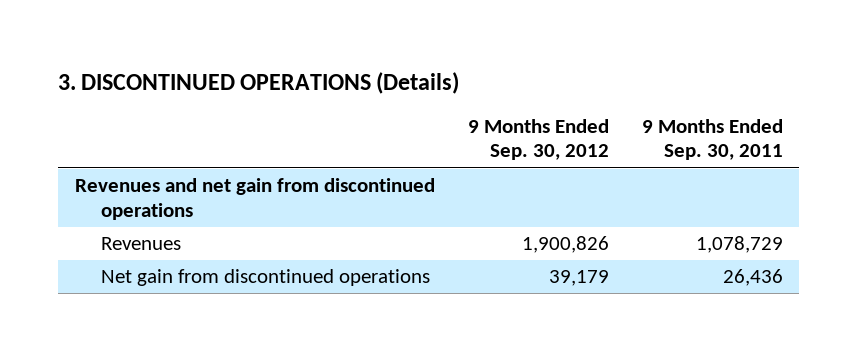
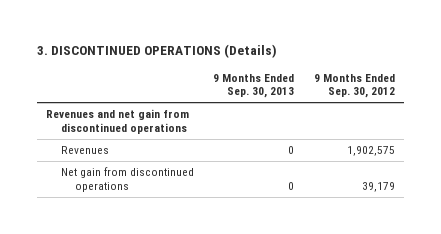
- | 9 Months Ended Sep. 30, 2012 | 9 Months Ended Sep. 30, 2011
+ | 9 Months Ended Sep. 30, 2013 | 9 Months Ended Sep. 30, 2012
- Revenues | 1,900,826 | 1,078,729
+ Revenues | 0 | 1,902,575

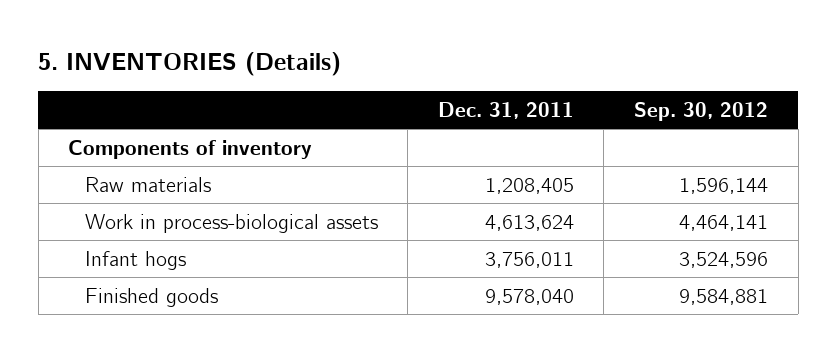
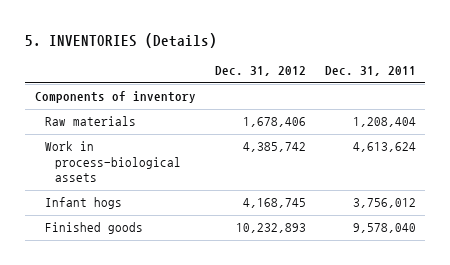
- | Dec. 31, 2011 | Sep. 30, 2012
+ | Dec. 31, 2012 | Dec. 31, 2011
- Raw materials | 1,208,405 | 1,596,144
+ Raw materials | 1,678,406 | 1,208,404
- Infant hogs | 3,756,011 | 3,524,596
+ Infant hogs | 4,168,745 | 3,756,012

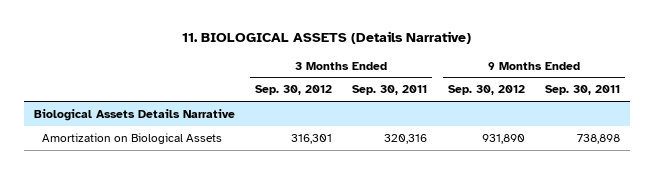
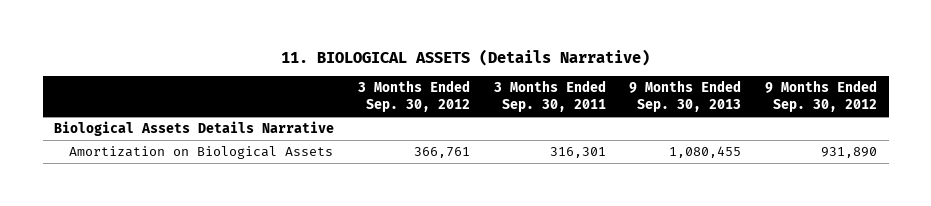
- | 3 Months Ended Sep. 30, 2012 | 3 Months Ended Sep. 30, 2011 | 9 Months Ended Sep. 30, 2012 | 9 Months Ended Sep. 30, 2011
+ | 3 Months Ended Sep. 30, 2012 | 3 Months Ended Sep. 30, 2011 | 9 Months Ended Sep. 30, 2013 | 9 Months Ended Sep. 30, 2012
- Amortization on Biological Assets | 316,301 | 320,316 | 931,890 | 738,898
+ Amortization on Biological Assets | 366,761 | 316,301 | 1,080,455 | 931,890

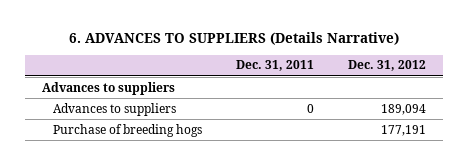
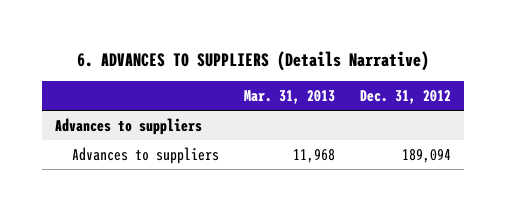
- | Dec. 31, 2011 | Dec. 31, 2012
+ | Mar. 31, 2013 | Dec. 31, 2012
- Purchase of breeding hogs | | 177,191

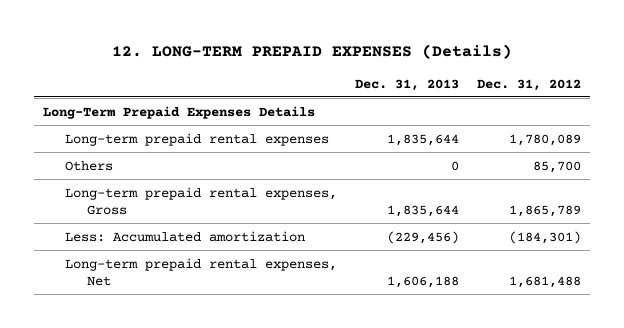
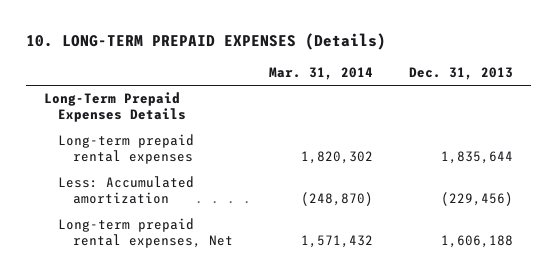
- 12. LONG-TERM PREPAID EXPENSES (Details)
+ 10. LONG-TERM PREPAID EXPENSES (Details)
- | Dec. 31, 2013 | Dec. 31, 2012
+ | Mar. 31, 2014 | Dec. 31, 2013
- Others | 0 | 85,700
- Long-term prepaid rental expenses, Gross | 1,835,644 | 1,865,789

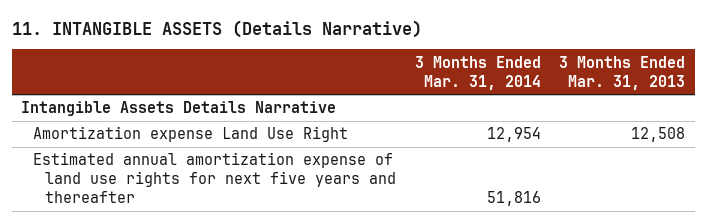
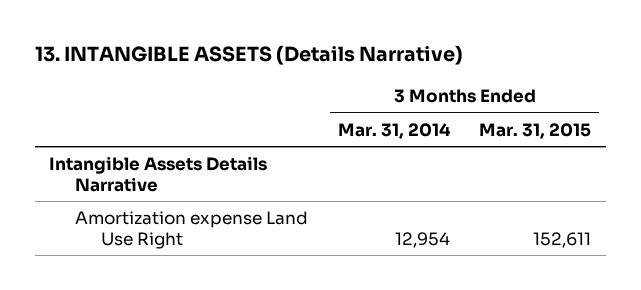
- 11. INTANGIBLE ASSETS (Details Narrative)
+ 13. INTANGIBLE ASSETS (Details Narrative)
- | 3 Months Ended Mar. 31, 2014 | 3 Months Ended Mar. 31, 2013
+ | 3 Months Ended Mar. 31, 2014 | 3 Months Ended Mar. 31, 2015
- Estimated annual amortization expense of land use rights for next five years and thereafter | 51,816 |

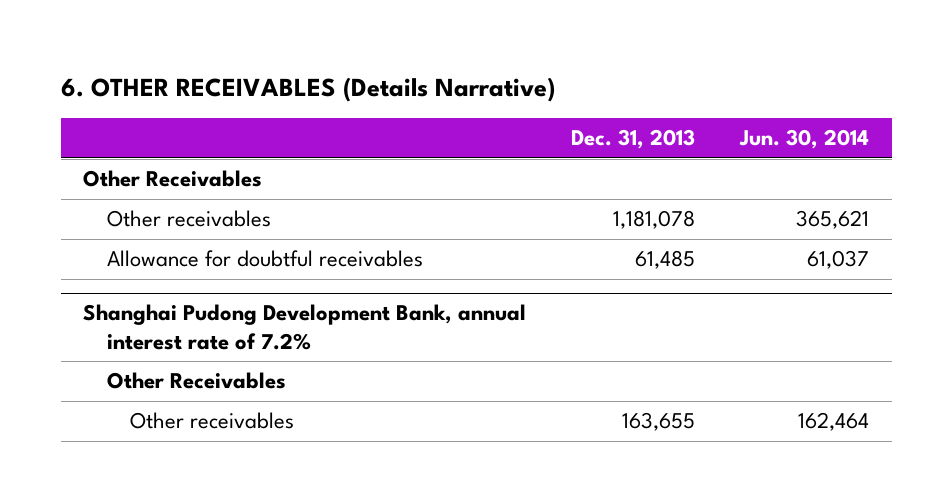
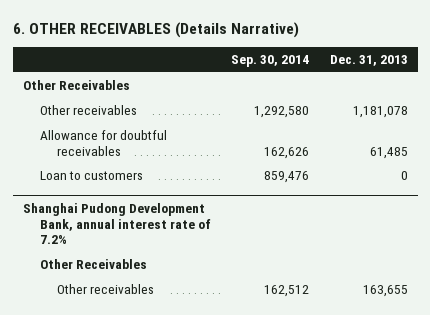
- | Dec. 31, 2013 | Jun. 30, 2014
+ | Sep. 30, 2014 | Dec. 31, 2013
+ Loan to customers | 859,476 | 0

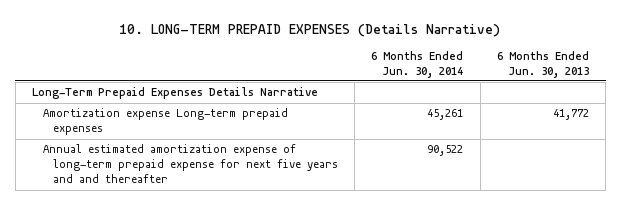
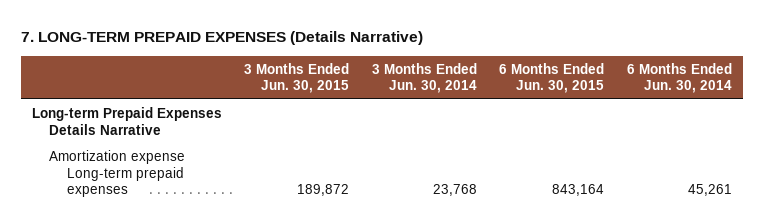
- 10. LONG-TERM PREPAID EXPENSES (Details Narrative)
+ 7. LONG-TERM PREPAID EXPENSES (Details Narrative)
- | 6 Months Ended Jun. 30, 2014 | 6 Months Ended Jun. 30, 2013
+ | 3 Months Ended Jun. 30, 2015 | 3 Months Ended Jun. 30, 2014 | 6 Months Ended Jun. 30, 2015 | 6 Months Ended Jun. 30, 2014
- Long-Term Prepaid Expenses Details Narrative
+ Long-term Prepaid Expenses Details Narrative
- Annual estimated amortization expense of long-term prepaid expense for next five years and and thereafter | 90,522 |

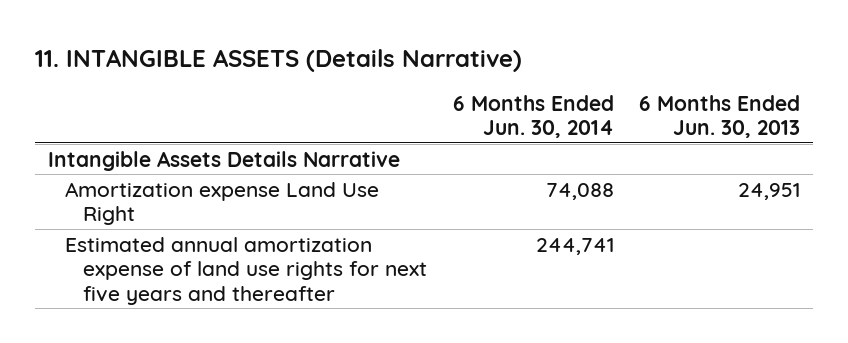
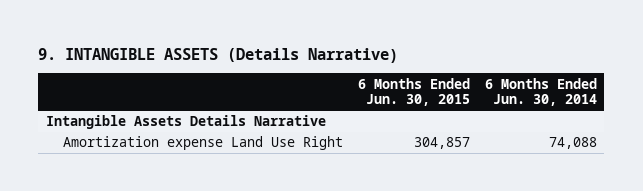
- 11. INTANGIBLE ASSETS (Details Narrative)
+ 9. INTANGIBLE ASSETS (Details Narrative)
- | 6 Months Ended Jun. 30, 2014 | 6 Months Ended Jun. 30, 2013
+ | 6 Months Ended Jun. 30, 2015 | 6 Months Ended Jun. 30, 2014
- Estimated annual amortization expense of land use rights for next five years and thereafter | 244,741 |

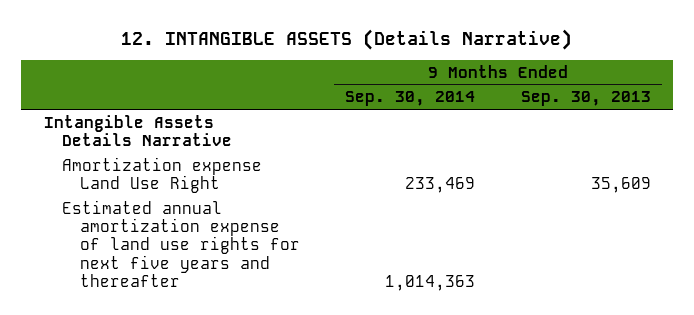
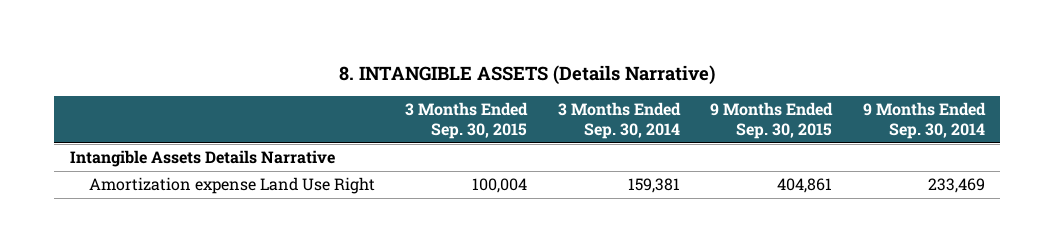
- 12. INTANGIBLE ASSETS (Details Narrative)
+ 8. INTANGIBLE ASSETS (Details Narrative)
- | 9 Months Ended Sep. 30, 2014 | 9 Months Ended Sep. 30, 2013
+ | 3 Months Ended Sep. 30, 2015 | 3 Months Ended Sep. 30, 2014 | 9 Months Ended Sep. 30, 2015 | 9 Months Ended Sep. 30, 2014
- Estimated annual amortization expense of land use rights for next five years and thereafter | 1,014,363 |

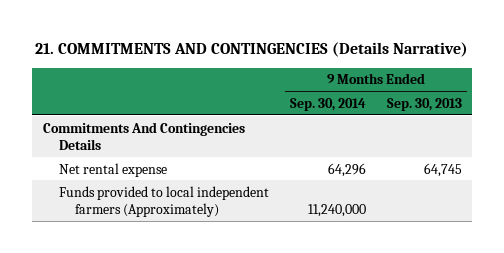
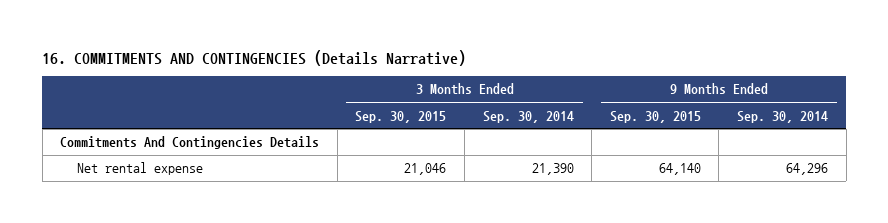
- 21. COMMITMENTS AND CONTINGENCIES (Details Narrative)
+ 16. COMMITMENTS AND CONTINGENCIES (Details Narrative)
- | 9 Months Ended Sep. 30, 2014 | 9 Months Ended Sep. 30, 2013
+ | 3 Months Ended Sep. 30, 2015 | 3 Months Ended Sep. 30, 2014 | 9 Months Ended Sep. 30, 2015 | 9 Months Ended Sep. 30, 2014
- Funds provided to local independent farmers (Approximately) | 11,240,000 |

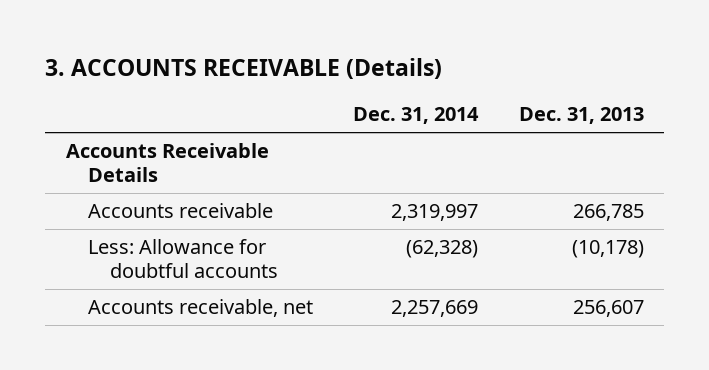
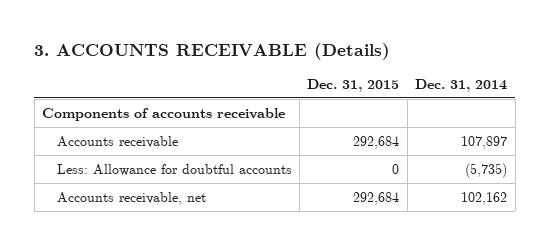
- | Dec. 31, 2014 | Dec. 31, 2013
+ | Dec. 31, 2015 | Dec. 31, 2014
- Accounts Receivable Details
- Accounts receivable | 2,319,997 | 266,785
- Less: Allowance for doubtful accounts | (62,328) | (10,178)
- Accounts receivable, net | 2,257,669 | 256,607
+ Components of accounts receivable
+ Accounts receivable | 292,684 | 107,897
+ Less: Allowance for doubtful accounts | 0 | (5,735)
+ Accounts receivable, net | 292,684 | 102,162

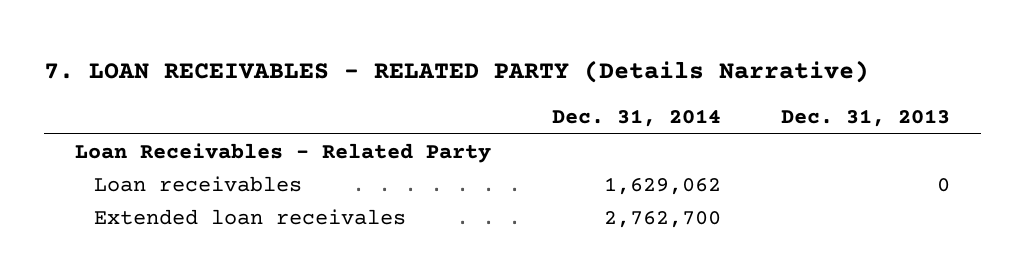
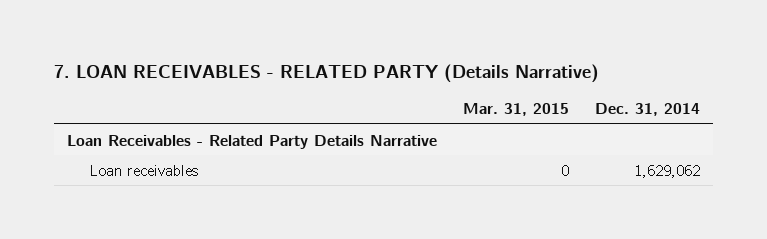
- | Dec. 31, 2014 | Dec. 31, 2013
+ | Mar. 31, 2015 | Dec. 31, 2014
- Loan Receivables - Related Party
+ Loan Receivables - Related Party Details Narrative
- Extended loan receivales | 2,762,700 |

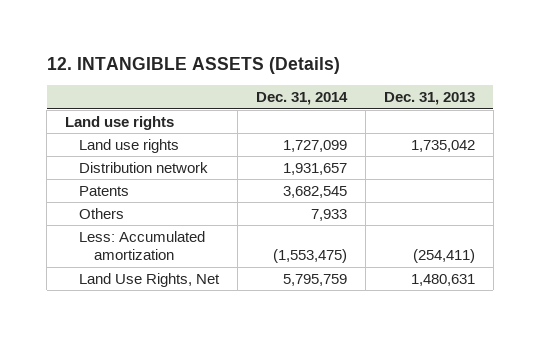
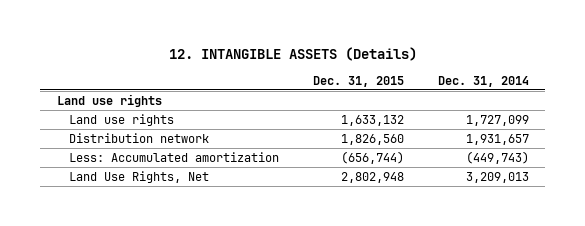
- | Dec. 31, 2014 | Dec. 31, 2013
+ | Dec. 31, 2015 | Dec. 31, 2014
- Patents | 3,682,545 |
- Others | 7,933 |
- Less: Accumulated amortization | (1,553,475) | (254,411)
- Land Use Rights, Net | 5,795,759 | 1,480,631
+ Less: Accumulated amortization | (656,744) | (449,743)
+ Land Use Rights, Net | 2,802,948 | 3,209,013

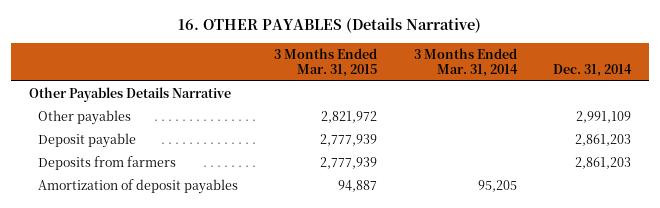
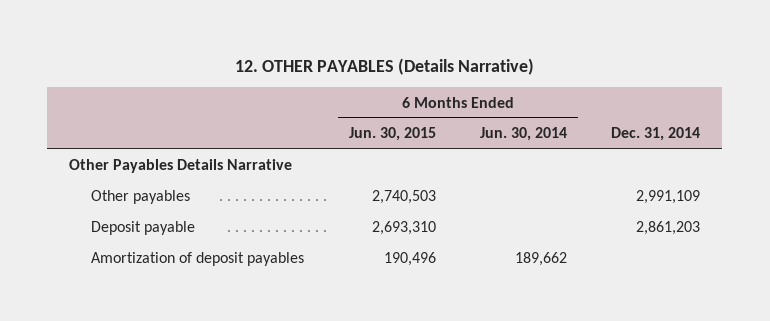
- 16. OTHER PAYABLES (Details Narrative)
+ 12. OTHER PAYABLES (Details Narrative)
- | 3 Months Ended Mar. 31, 2015 | 3 Months Ended Mar. 31, 2014 | Dec. 31, 2014
+ | 6 Months Ended Jun. 30, 2015 | 6 Months Ended Jun. 30, 2014 | Dec. 31, 2014
- Deposits from farmers | 2,777,939 | | 2,861,203

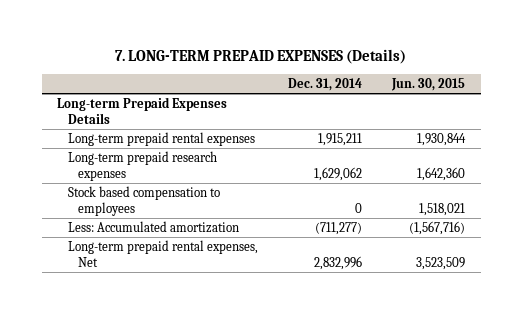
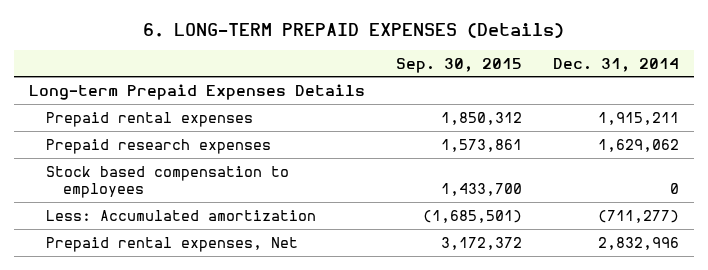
- 7. LONG-TERM PREPAID EXPENSES (Details)
+ 6. LONG-TERM PREPAID EXPENSES (Details)
- | Dec. 31, 2014 | Jun. 30, 2015
+ | Sep. 30, 2015 | Dec. 31, 2014
- Long-term prepaid rental expenses | 1,915,211 | 1,930,844
- Long-term prepaid research expenses | 1,629,062 | 1,642,360
+ Prepaid rental expenses | 1,850,312 | 1,915,211
+ Prepaid research expenses | 1,573,861 | 1,629,062
- Long-term prepaid rental expenses, Net | 2,832,996 | 3,523,509
+ Prepaid rental expenses, Net | 3,172,372 | 2,832,996

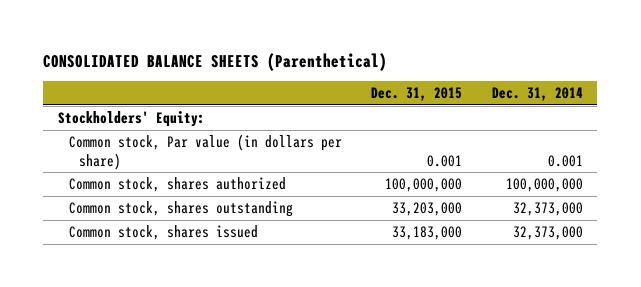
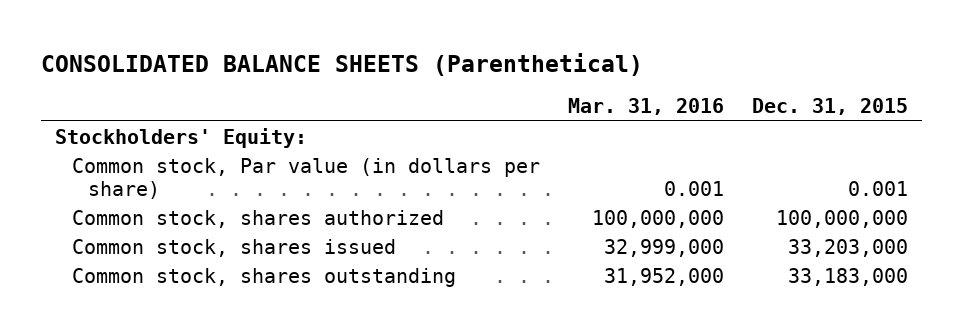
- | Dec. 31, 2015 | Dec. 31, 2014
+ | Mar. 31, 2016 | Dec. 31, 2015
- Common stock, shares outstanding | 33,203,000 | 32,373,000
- Common stock, shares issued | 33,183,000 | 32,373,000
+ Common stock, shares issued | 32,999,000 | 33,203,000
+ Common stock, shares outstanding | 31,952,000 | 33,183,000

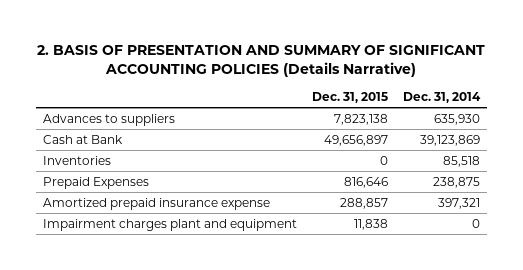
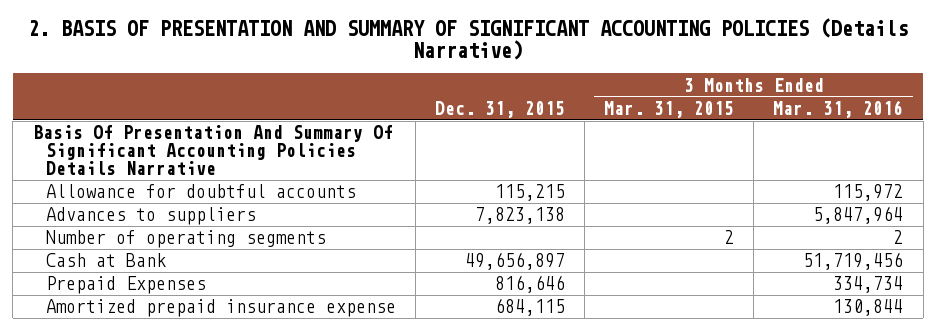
- | Dec. 31, 2015 | Dec. 31, 2014
+ | Dec. 31, 2015 | 3 Months Ended Mar. 31, 2015 | 3 Months Ended Mar. 31, 2016
+ Basis Of Presentation And Summary Of Significant Accounting Policies Details Narrative
+ Allowance for doubtful accounts | 115,215 | | 115,972
+ Number of operating segments | | 2 | 2
- Inventories | 0 | 85,518
- Amortized prepaid insurance expense | 288,857 | 397,321
- Impairment charges plant and equipment | 11,838 | 0
+ Amortized prepaid insurance expense | 684,115 | | 130,844

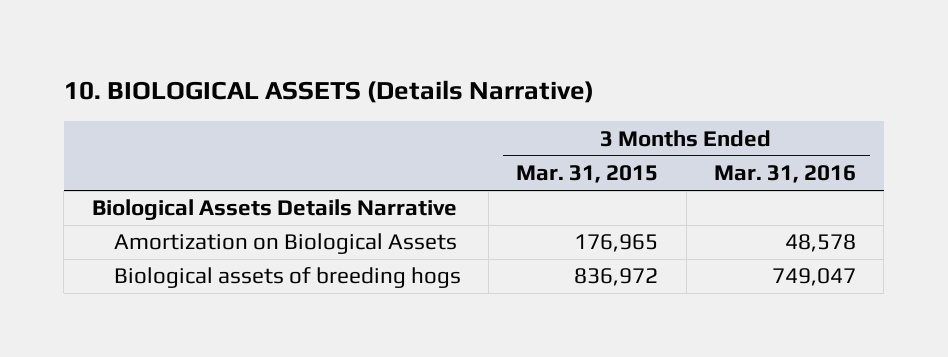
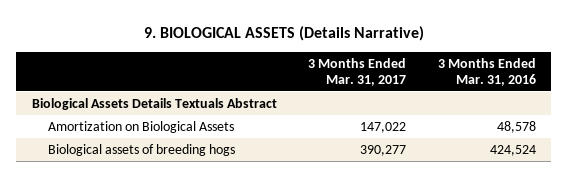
- 10. BIOLOGICAL ASSETS (Details Narrative)
+ 9. BIOLOGICAL ASSETS (Details Narrative)
- | 3 Months Ended Mar. 31, 2015 | 3 Months Ended Mar. 31, 2016
+ | 3 Months Ended Mar. 31, 2017 | 3 Months Ended Mar. 31, 2016
- Biological Assets Details Narrative
+ Biological Assets Details Textuals Abstract
- Biological assets of breeding hogs | 836,972 | 749,047
+ Biological assets of breeding hogs | 390,277 | 424,524

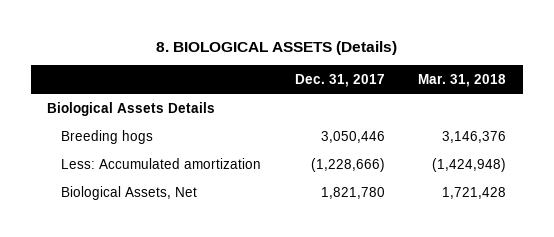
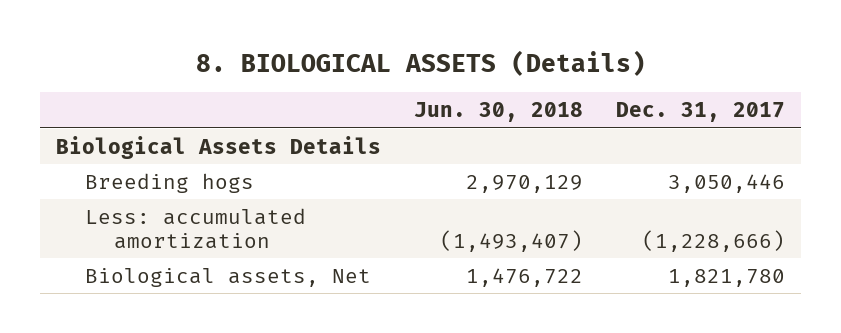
- | Dec. 31, 2017 | Mar. 31, 2018
+ | Jun. 30, 2018 | Dec. 31, 2017
- Less: Accumulated amortization | (1,228,666) | (1,424,948)
- Biological Assets, Net | 1,821,780 | 1,721,428
+ Less: accumulated amortization | (1,493,407) | (1,228,666)
+ Biological assets, Net | 1,476,722 | 1,821,780

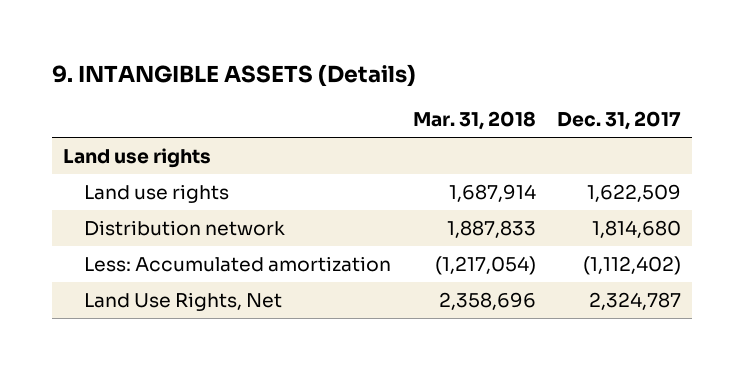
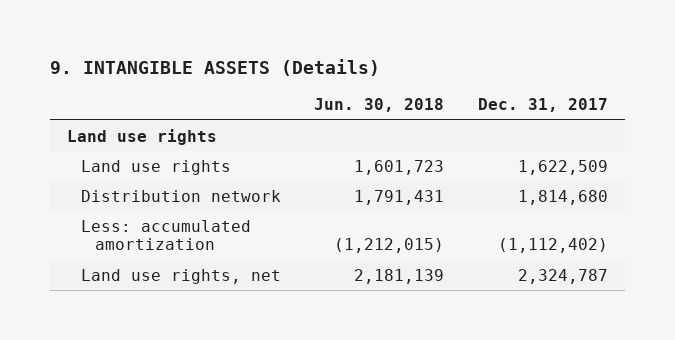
- | Mar. 31, 2018 | Dec. 31, 2017
+ | Jun. 30, 2018 | Dec. 31, 2017
- Less: Accumulated amortization | (1,217,054) | (1,112,402)
- Land Use Rights, Net | 2,358,696 | 2,324,787
+ Less: accumulated amortization | (1,212,015) | (1,112,402)
+ Land use rights, net | 2,181,139 | 2,324,787

